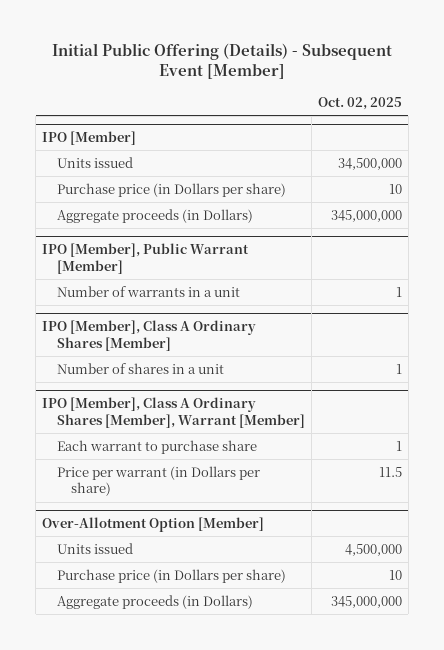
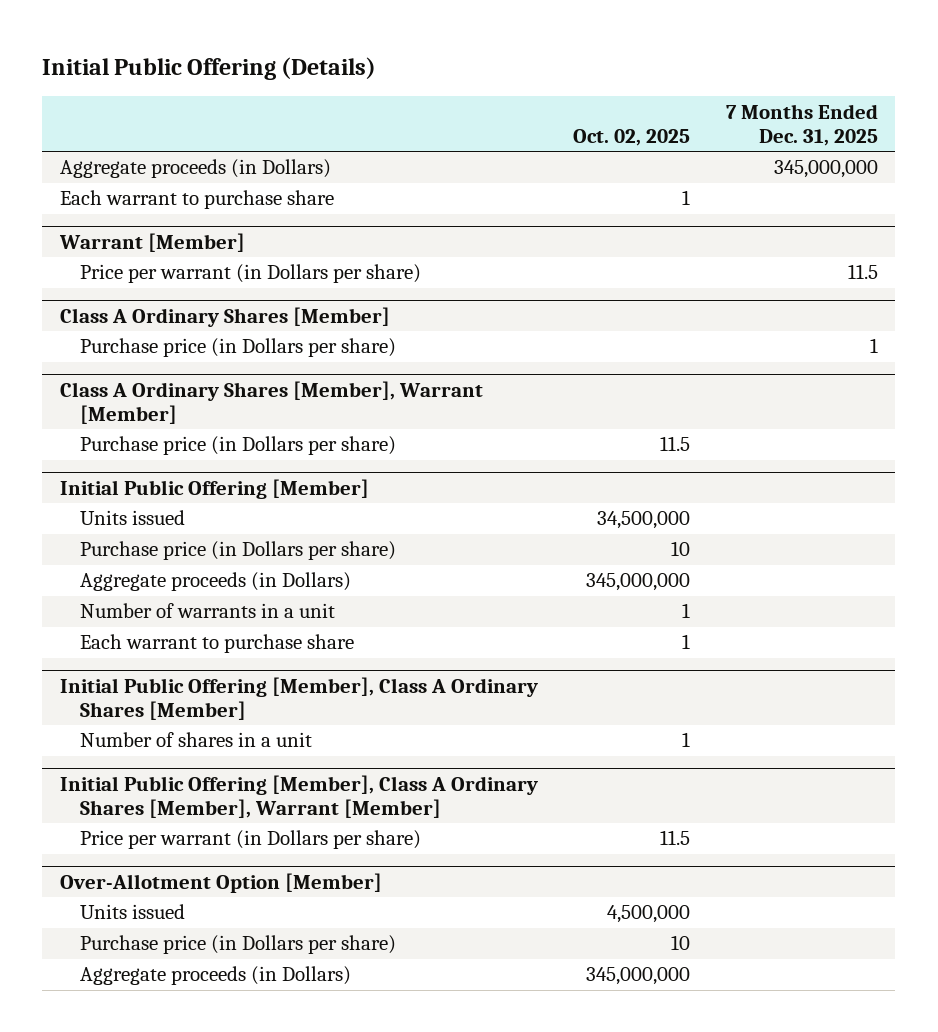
- Initial Public Offering (Details) - Subsequent Event [Member]
+ Initial Public Offering (Details)
- | Oct. 02, 2025
+ | Oct. 02, 2025 | 7 Months Ended Dec. 31, 2025
- IPO [Member]
+ Aggregate proceeds (in Dollars) | | 345,000,000
+ Each warrant to purchase share | 1 |
+ Warrant [Member]
+ Price per warrant (in Dollars per share) | | 11.5
+ Class A Ordinary Shares [Member]
+ Purchase price (in Dollars per share) | | 1
+ Class A Ordinary Shares [Member], Warrant [Member]
+ Purchase price (in Dollars per share) | 11.5 |
+ Initial Public Offering [Member]
- IPO [Member], Public Warrant [Member]
- IPO [Member], Class A Ordinary Shares [Member]
- Number of shares in a unit | 1
- IPO [Member], Class A Ordinary Shares [Member], Warrant [Member]
+ Initial Public Offering [Member], Class A Ordinary Shares [Member]
+ Number of shares in a unit | 1 |
+ Initial Public Offering [Member], Class A Ordinary Shares [Member], Warrant [Member]

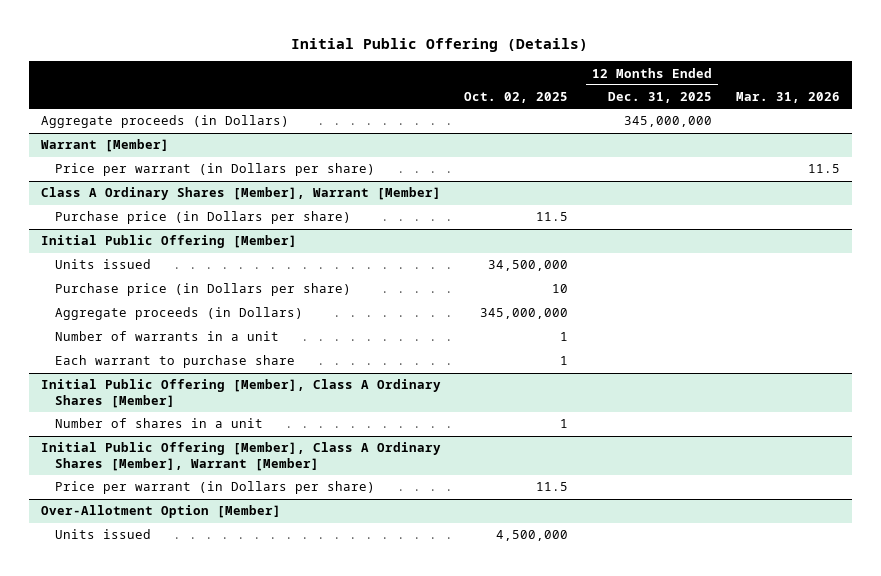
- | Oct. 02, 2025 | 7 Months Ended Dec. 31, 2025
+ | Oct. 02, 2025 | 12 Months Ended Dec. 31, 2025 | Mar. 31, 2026
- Each warrant to purchase share | 1 |
- Class A Ordinary Shares [Member]
- Purchase price (in Dollars per share) | | 1
@ Over-Allotment Option [Member]
- Purchase price (in Dollars per share) | 10 |
- Aggregate proceeds (in Dollars) | 345,000,000 |

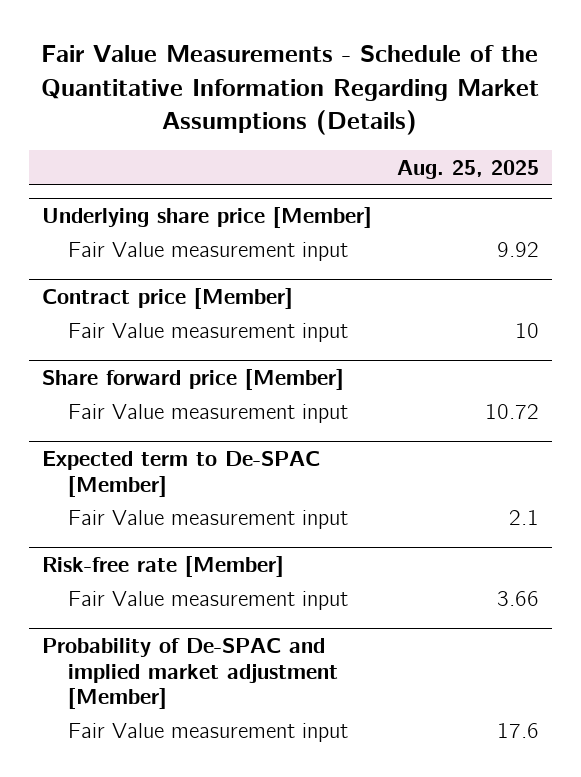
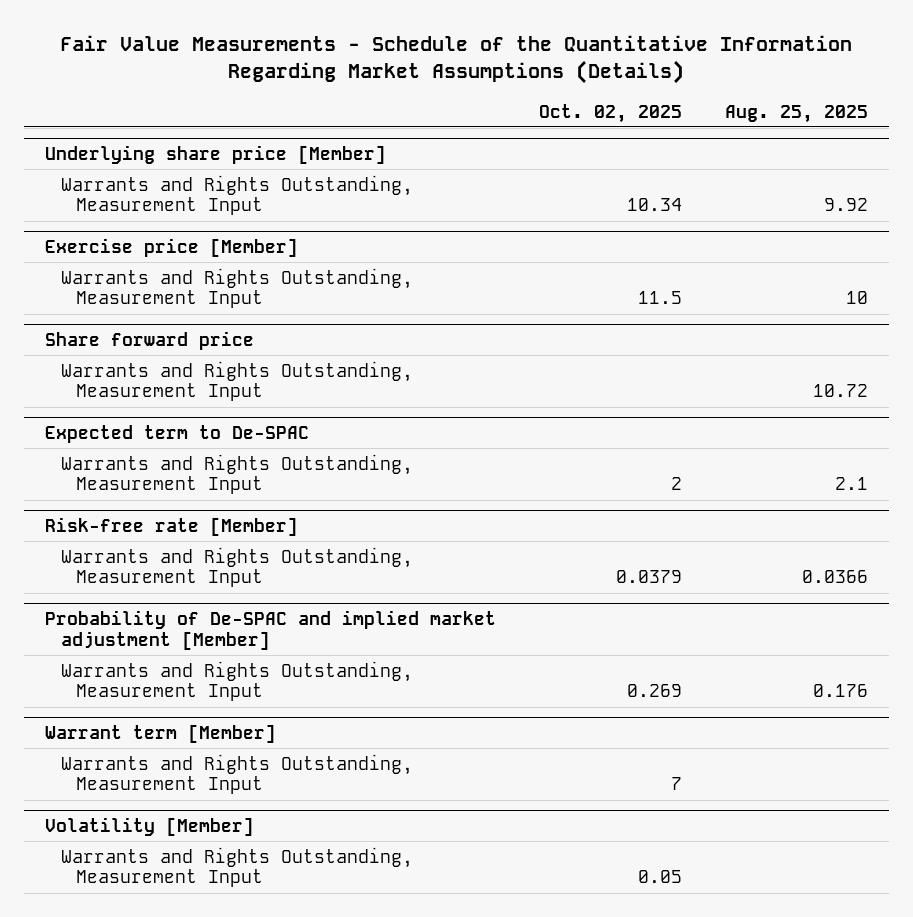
- | Aug. 25, 2025
+ | Oct. 02, 2025 | Aug. 25, 2025
@ Underlying share price [Member]
- Fair Value measurement input | 9.92
- Contract price [Member]
- Fair Value measurement input | 10
- Share forward price [Member]
- Fair Value measurement input | 10.72
- Expected term to De-SPAC [Member]
- Fair Value measurement input | 2.1
@ Underlying share price [Member]
+ Warrants and Rights Outstanding, Measurement Input | 10.34 | 9.92
+ Exercise price [Member]
+ Warrants and Rights Outstanding, Measurement Input | 11.5 | 10
+ Share forward price
+ Warrants and Rights Outstanding, Measurement Input | | 10.72
+ Expected term to De-SPAC
+ Warrants and Rights Outstanding, Measurement Input | 2 | 2.1
@ Risk-free rate [Member]
- Fair Value measurement input | 3.66
+ Warrants and Rights Outstanding, Measurement Input | 0.0379 | 0.0366
@ Probability of De-SPAC and implied market adjustment [Member]
- Fair Value measurement input | 17.6
+ Warrants and Rights Outstanding, Measurement Input | 0.269 | 0.176
+ Warrant term [Member]
+ Warrants and Rights Outstanding, Measurement Input | 7 |
+ Volatility [Member]
+ Warrants and Rights Outstanding, Measurement Input | 0.05 |

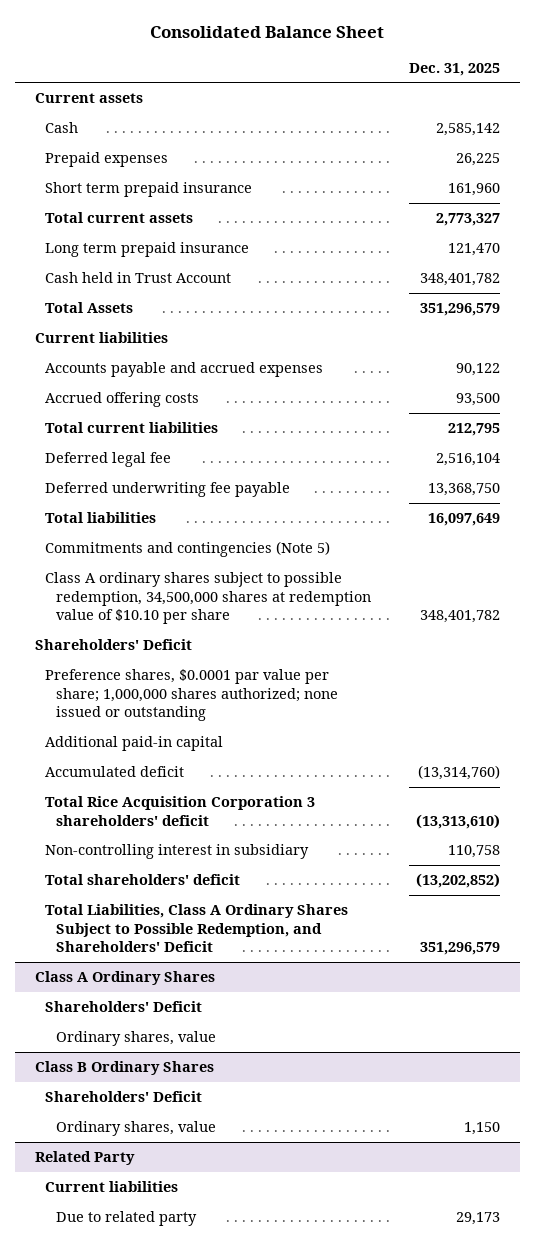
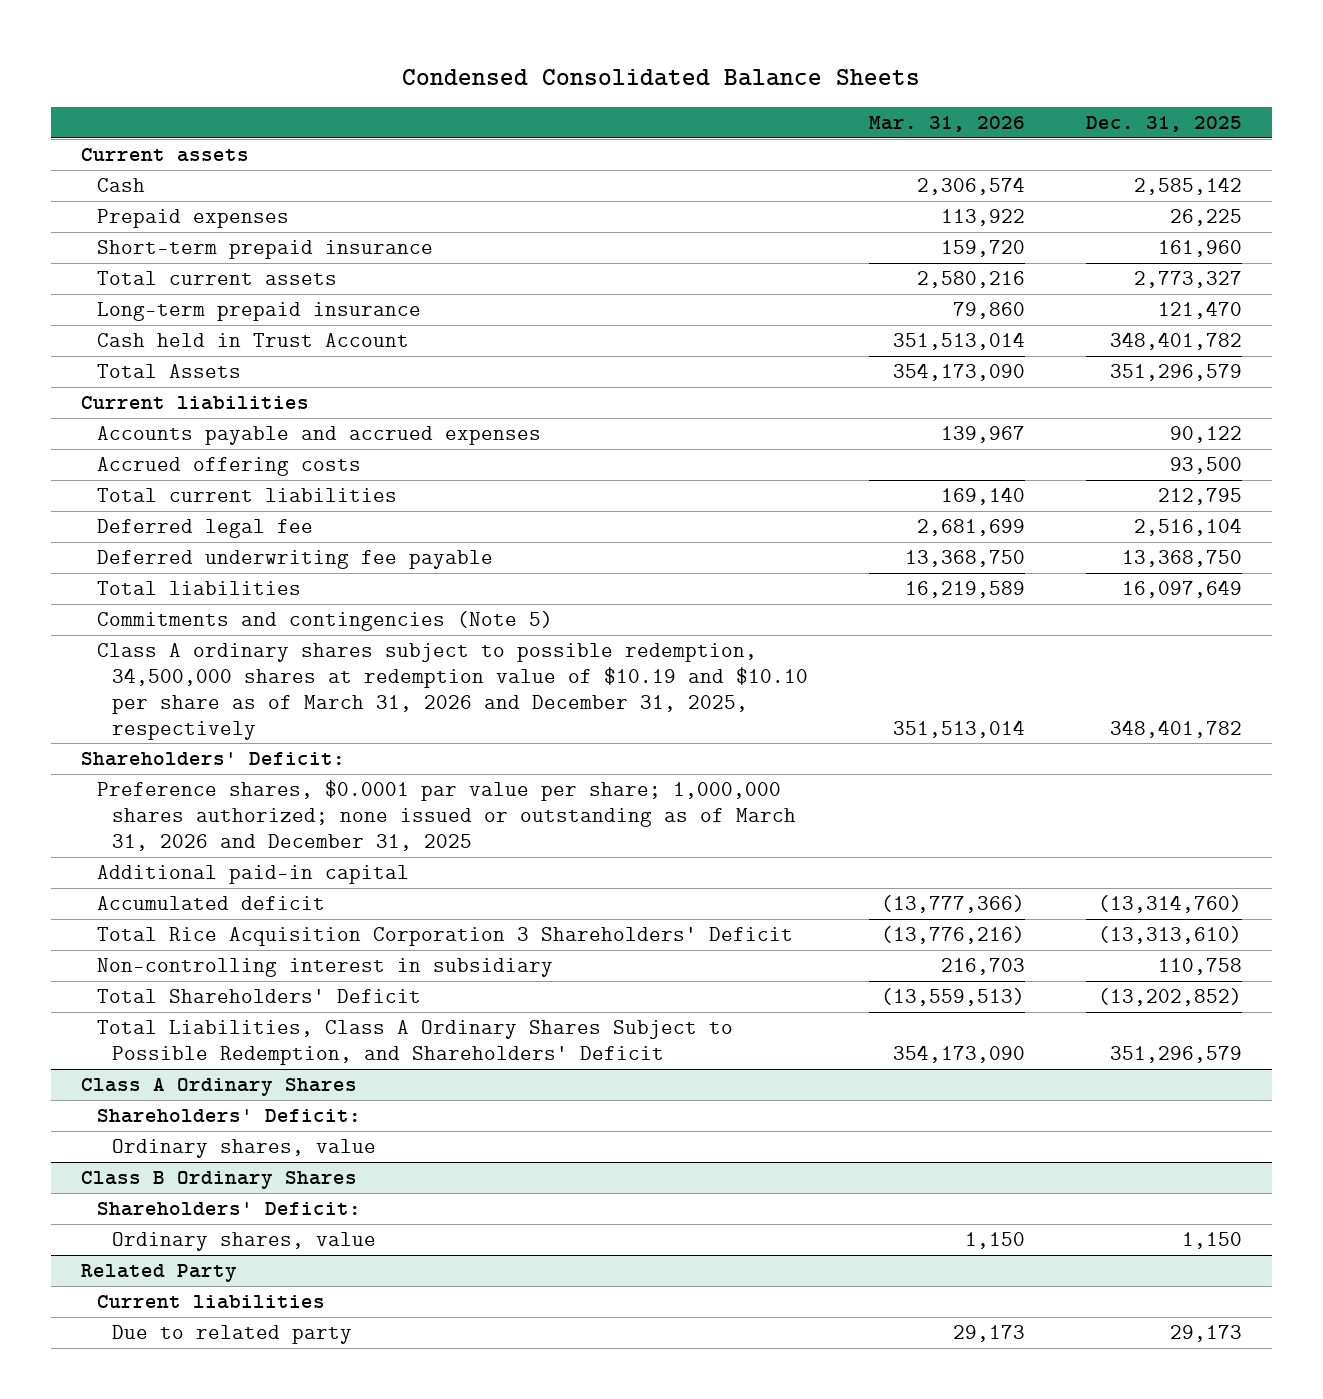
- Consolidated Balance Sheet
+ Condensed Consolidated Balance Sheets
- | Dec. 31, 2025
+ | Mar. 31, 2026 | Dec. 31, 2025
- Short term prepaid insurance | 161,960
+ Short-term prepaid insurance | 159,720 | 161,960
- Long term prepaid insurance | 121,470
+ Long-term prepaid insurance | 79,860 | 121,470
- Class A ordinary shares subject to possible redemption, 34,500,000 shares at redemption value of $10.10 per share | 348,401,782
- Shareholders' Deficit
- Preference shares, $0.0001 par value per share; 1,000,000 shares authorized; none issued or outstanding
+ Class A ordinary shares subject to possible redemption, 34,500,000 shares at redemption value of $10.19 and $10.10 per share as of March 31, 2026 and December 31, 2025, respectively | 351,513,014 | 348,401,782
+ Shareholders' Deficit:
+ Preference shares, $0.0001 par value per share; 1,000,000 shares authorized; none issued or outstanding as of March 31, 2026 and December 31, 2025
- Total Rice Acquisition Corporation 3 shareholders' deficit | (13,313,610)
+ Total Rice Acquisition Corporation 3 Shareholders' Deficit | (13,776,216) | (13,313,610)
- Total shareholders' deficit | (13,202,852)
+ Total Shareholders' Deficit | (13,559,513) | (13,202,852)
@ Class A Ordinary Shares
- Shareholders' Deficit
+ Shareholders' Deficit:
@ Class B Ordinary Shares
- Shareholders' Deficit
+ Shareholders' Deficit:

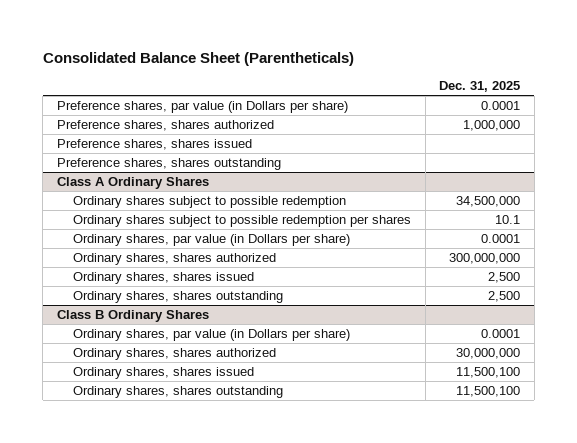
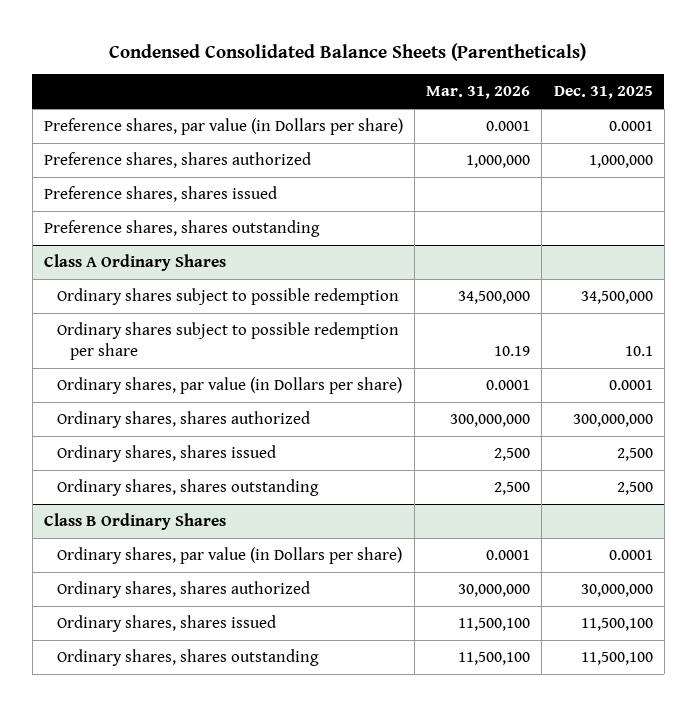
- Consolidated Balance Sheet (Parentheticals)
+ Condensed Consolidated Balance Sheets (Parentheticals)
- | Dec. 31, 2025
+ | Mar. 31, 2026 | Dec. 31, 2025
@ Class A Ordinary Shares
- Ordinary shares subject to possible redemption per shares | 10.1
+ Ordinary shares subject to possible redemption per share | 10.19 | 10.1

